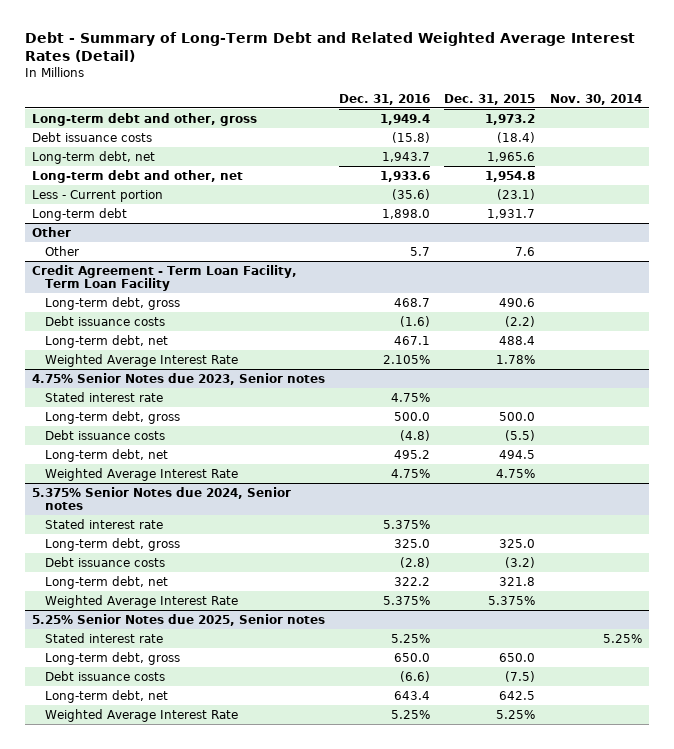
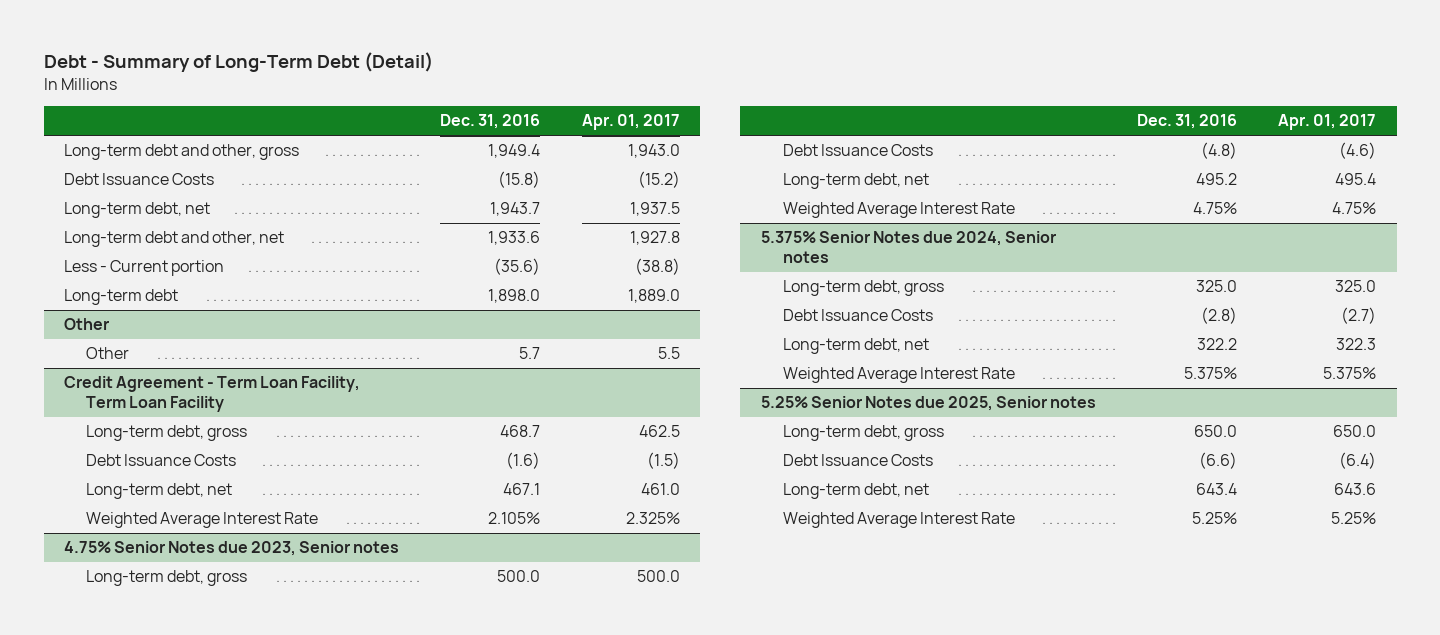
- Debt - Summary of Long-Term Debt and Related Weighted Average Interest Rates (Detail)
+ Debt - Summary of Long-Term Debt (Detail)
- | Dec. 31, 2016 | Dec. 31, 2015 | Nov. 30, 2014
+ | Dec. 31, 2016 | Apr. 01, 2017
- Debt issuance costs | (15.8) | (18.4) |
+ Debt Issuance Costs | (15.8) | (15.2)
@ Credit Agreement - Term Loan Facility, Term Loan Facility
- Debt issuance costs | (1.6) | (2.2) |
+ Debt Issuance Costs | (1.6) | (1.5)
@ 4.75% Senior Notes due 2023, Senior notes
- Stated interest rate | 4.75% | |
- Debt issuance costs | (4.8) | (5.5) |
+ Debt Issuance Costs | (4.8) | (4.6)
@ 5.375% Senior Notes due 2024, Senior notes
- Stated interest rate | 5.375% | |
- Debt issuance costs | (2.8) | (3.2) |
+ Debt Issuance Costs | (2.8) | (2.7)
@ 5.25% Senior Notes due 2025, Senior notes
- Stated interest rate | 5.25% | | 5.25%
- Debt issuance costs | (6.6) | (7.5) |
+ Debt Issuance Costs | (6.6) | (6.4)

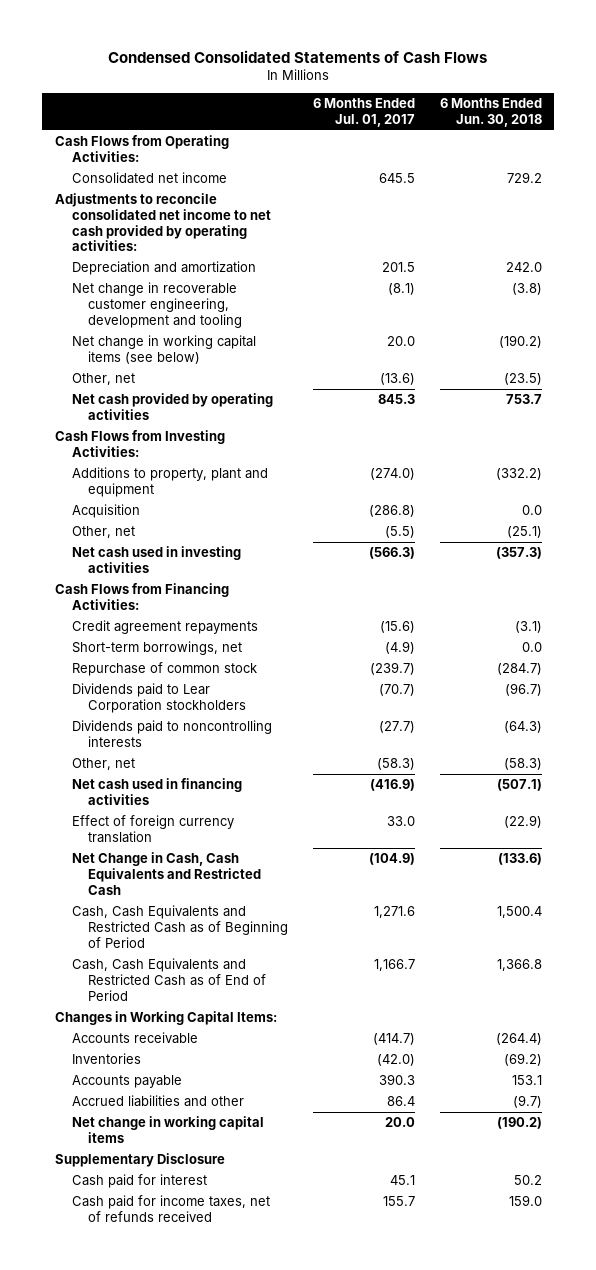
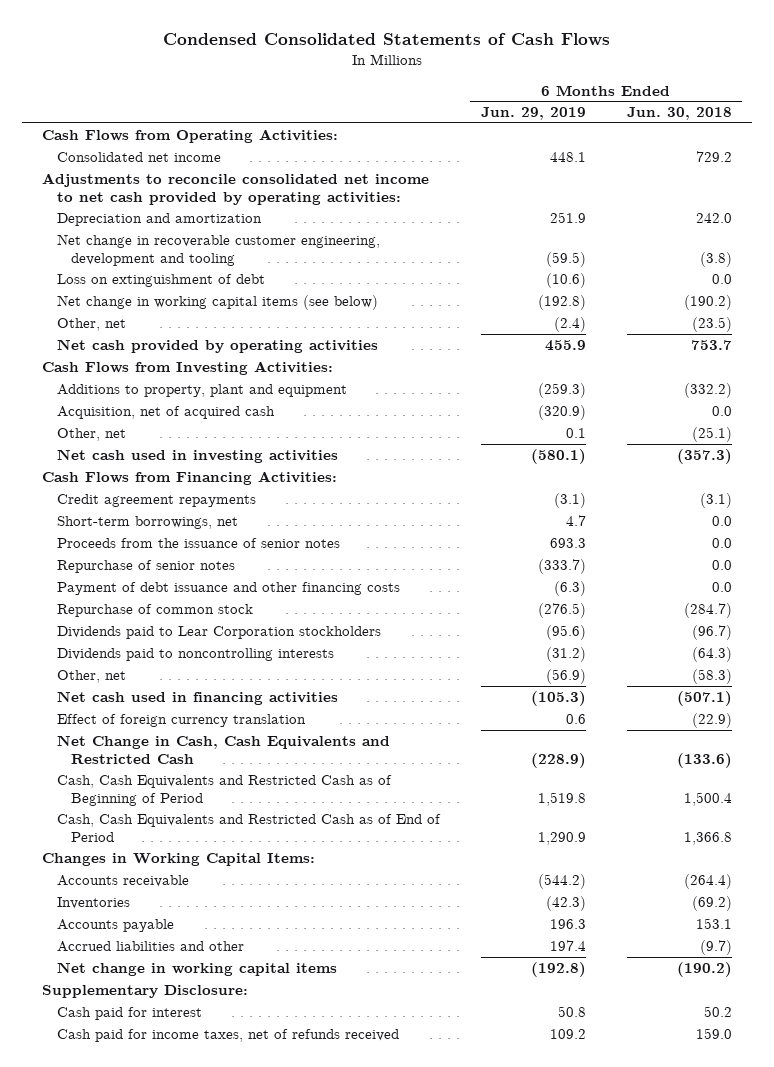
- | 6 Months Ended Jul. 01, 2017 | 6 Months Ended Jun. 30, 2018
+ | 6 Months Ended Jun. 29, 2019 | 6 Months Ended Jun. 30, 2018
+ Loss on extinguishment of debt | (10.6) | 0.0
- Acquisition | (286.8) | 0.0
+ Acquisition, net of acquired cash | (320.9) | 0.0
+ Proceeds from the issuance of senior notes | 693.3 | 0.0
+ Repurchase of senior notes | (333.7) | 0.0
+ Payment of debt issuance and other financing costs | (6.3) | 0.0
- Supplementary Disclosure
+ Supplementary Disclosure:

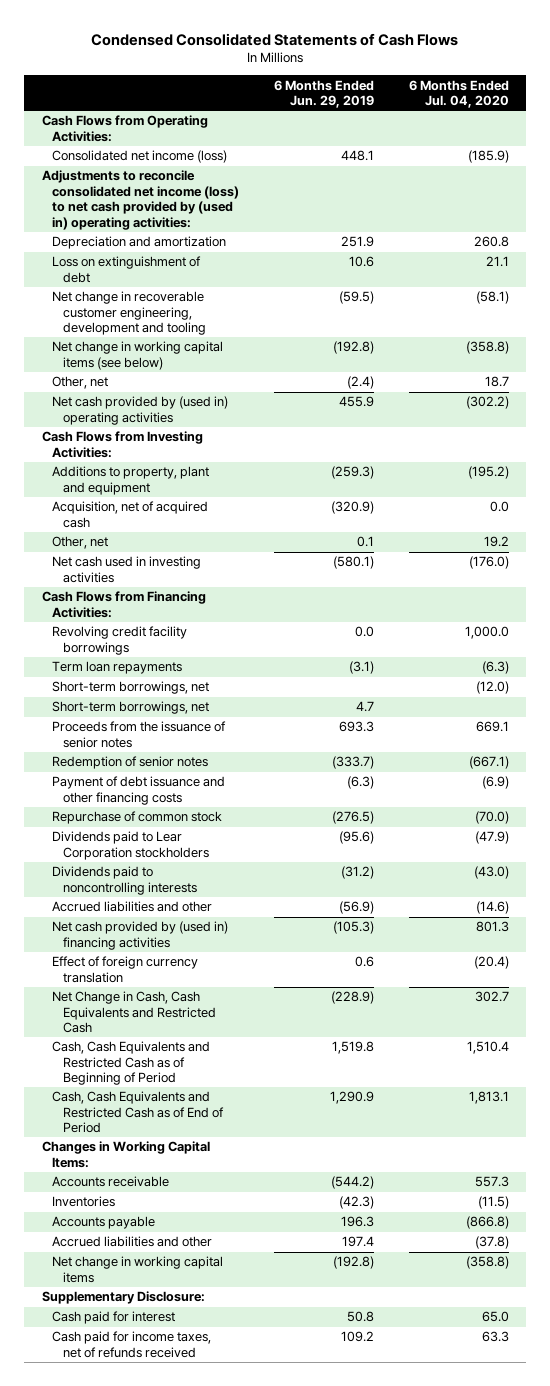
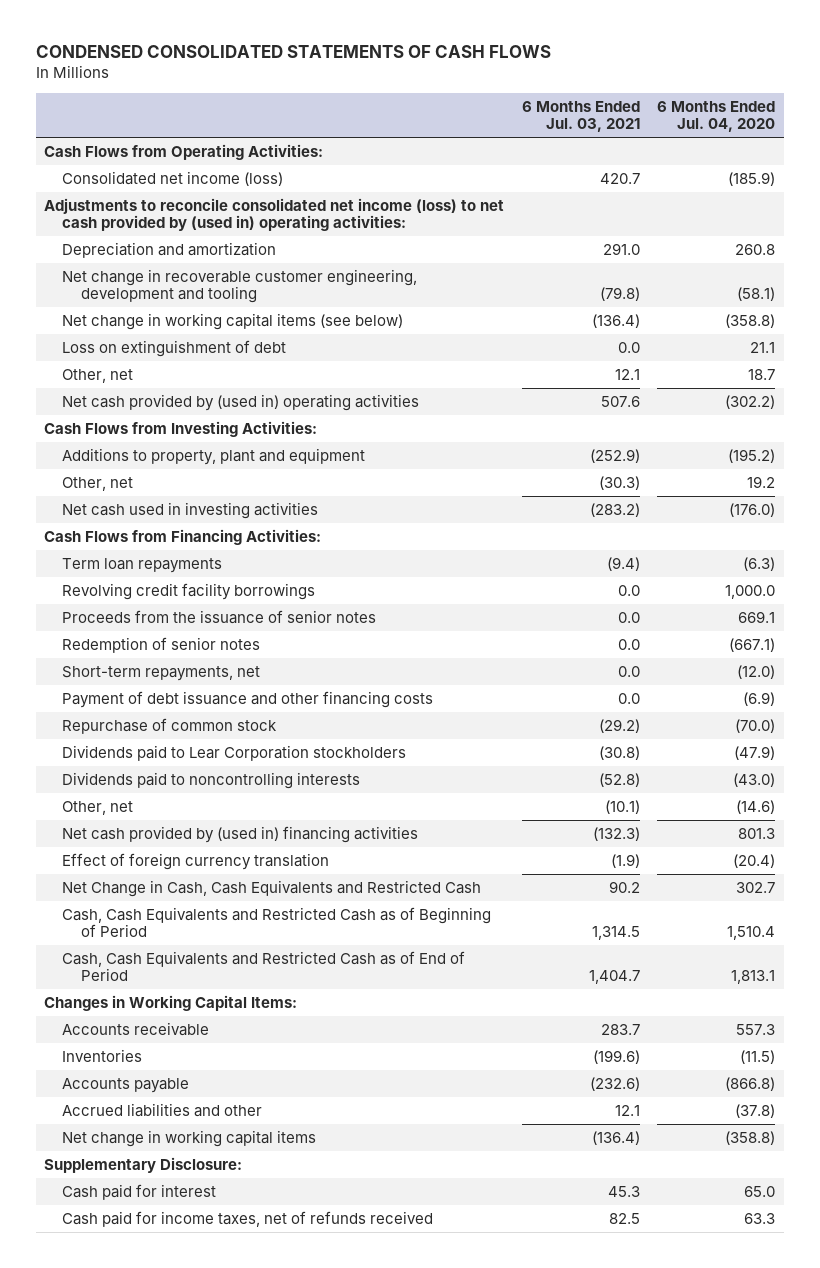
- Condensed Consolidated Statements of Cash Flows
+ CONDENSED CONSOLIDATED STATEMENTS OF CASH FLOWS
- | 6 Months Ended Jun. 29, 2019 | 6 Months Ended Jul. 04, 2020
+ | 6 Months Ended Jul. 03, 2021 | 6 Months Ended Jul. 04, 2020
moved down: Loss on extinguishment of debt | 0.0 | 21.1
- Acquisition, net of acquired cash | (320.9) | 0.0
- Short-term borrowings, net | | (12.0)
- Short-term borrowings, net | 4.7 |
moved down: Revolving credit facility borrowings | 0.0 | 1,000.0
+ Short-term repayments, net | 0.0 | (12.0)
- Accrued liabilities and other | (56.9) | (14.6)
+ Other, net | (10.1) | (14.6)

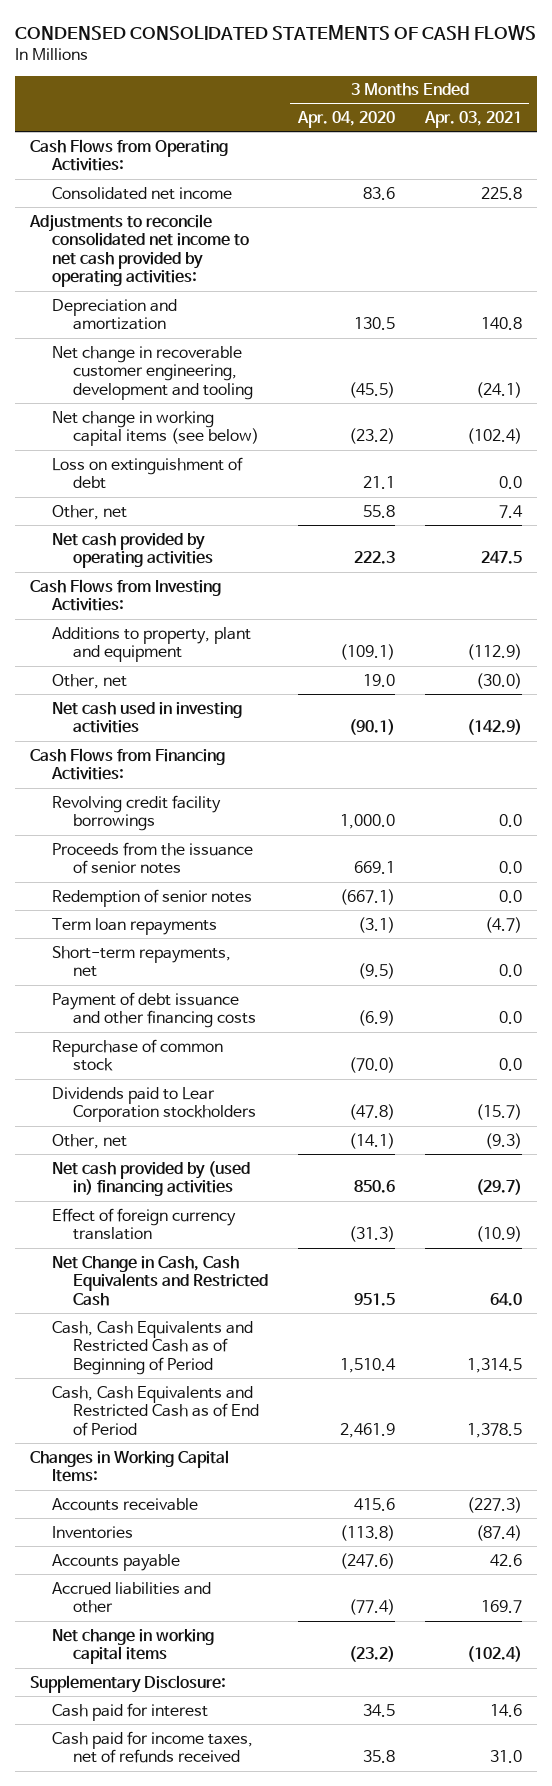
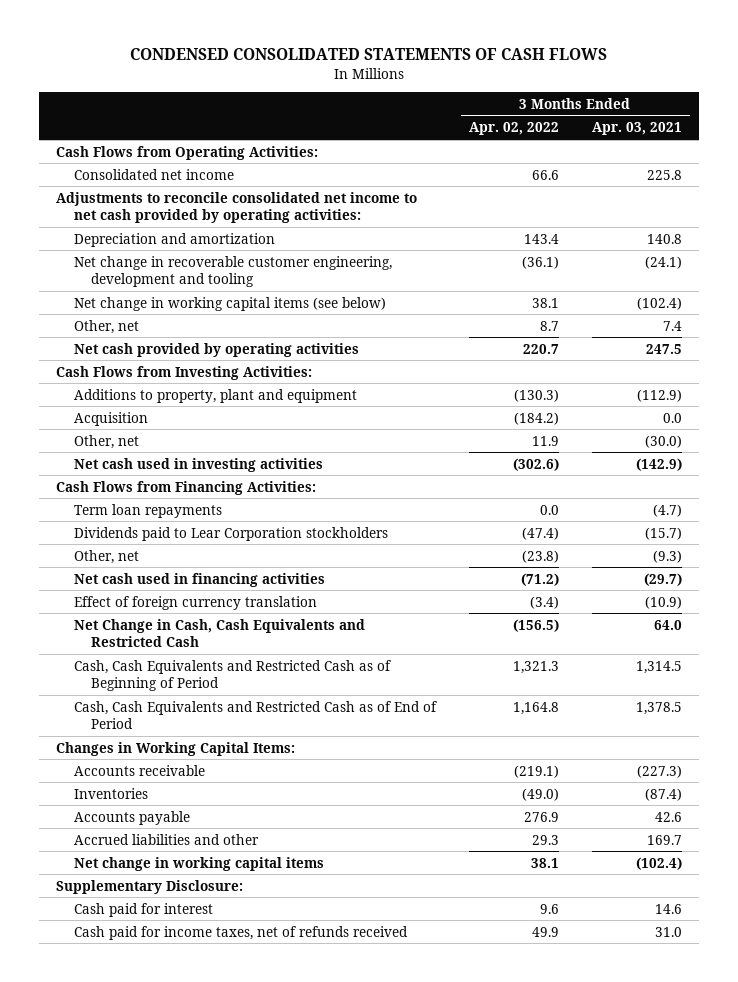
- | 3 Months Ended Apr. 04, 2020 | 3 Months Ended Apr. 03, 2021
+ | 3 Months Ended Apr. 02, 2022 | 3 Months Ended Apr. 03, 2021
- Loss on extinguishment of debt | 21.1 | 0.0
+ Acquisition | (184.2) | 0.0
- Revolving credit facility borrowings | 1,000.0 | 0.0
- Proceeds from the issuance of senior notes | 669.1 | 0.0
- Redemption of senior notes | (667.1) | 0.0
- Short-term repayments, net | (9.5) | 0.0
- Payment of debt issuance and other financing costs | (6.9) | 0.0
- Repurchase of common stock | (70.0) | 0.0
- Net cash provided by (used in) financing activities | 850.6 | (29.7)
+ Net cash used in financing activities | (71.2) | (29.7)

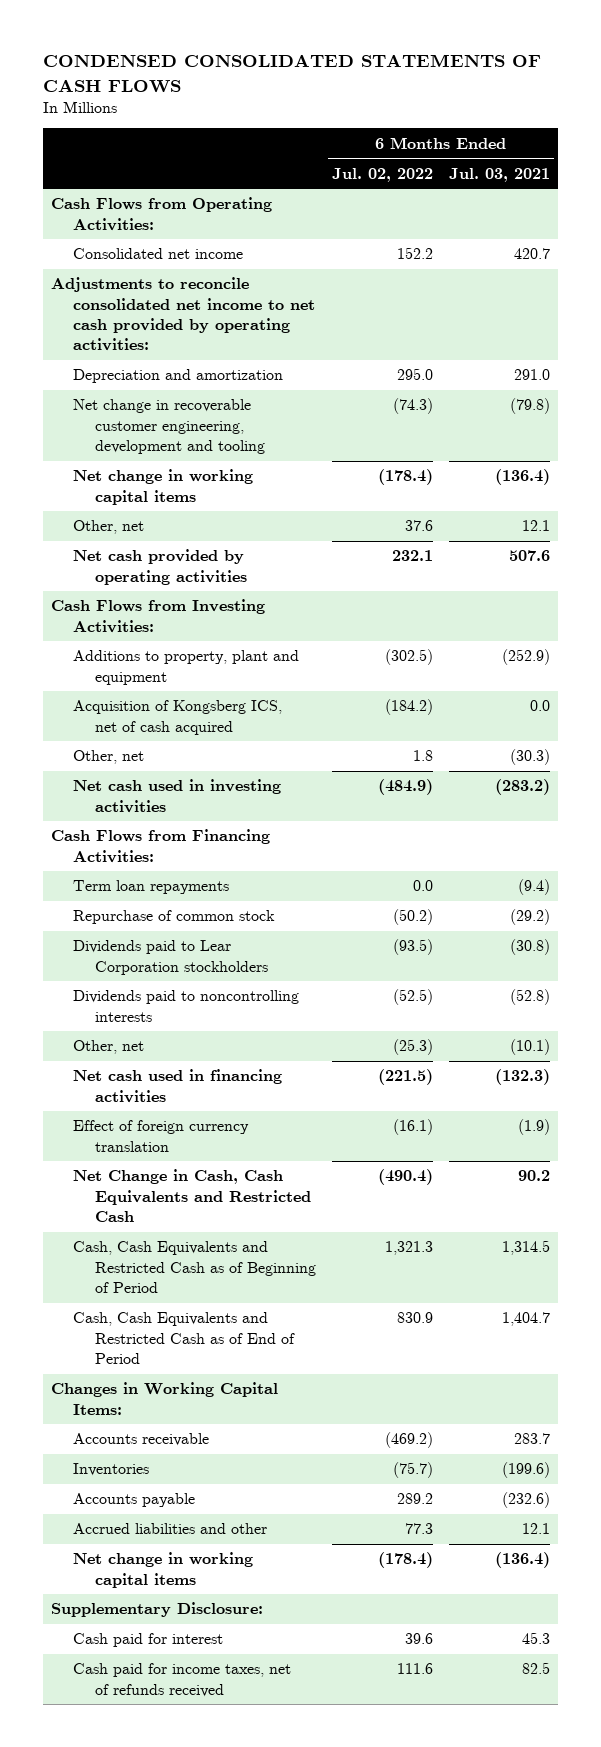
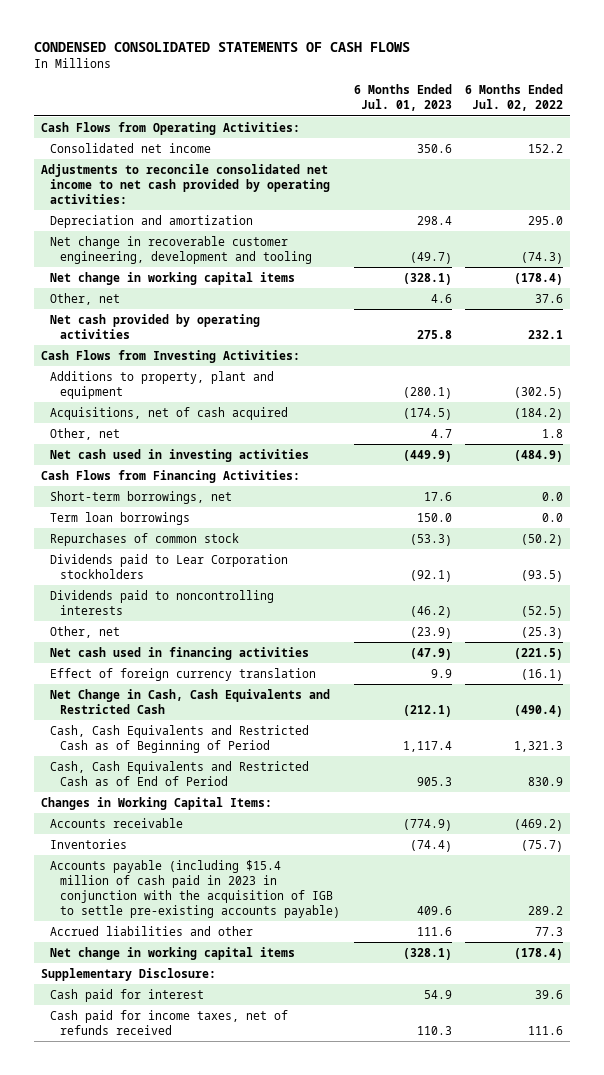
- | 6 Months Ended Jul. 02, 2022 | 6 Months Ended Jul. 03, 2021
+ | 6 Months Ended Jul. 01, 2023 | 6 Months Ended Jul. 02, 2022
- Acquisition of Kongsberg ICS, net of cash acquired | (184.2) | 0.0
+ Acquisitions, net of cash acquired | (174.5) | (184.2)
- Term loan repayments | 0.0 | (9.4)
- Repurchase of common stock | (50.2) | (29.2)
+ Short-term borrowings, net | 17.6 | 0.0
+ Term loan borrowings | 150.0 | 0.0
+ Repurchases of common stock | (53.3) | (50.2)
- Accounts payable | 289.2 | (232.6)
+ Accounts payable (including $15.4 million of cash paid in 2023 in conjunction with the acquisition of IGB to settle pre-existing accounts payable) | 409.6 | 289.2

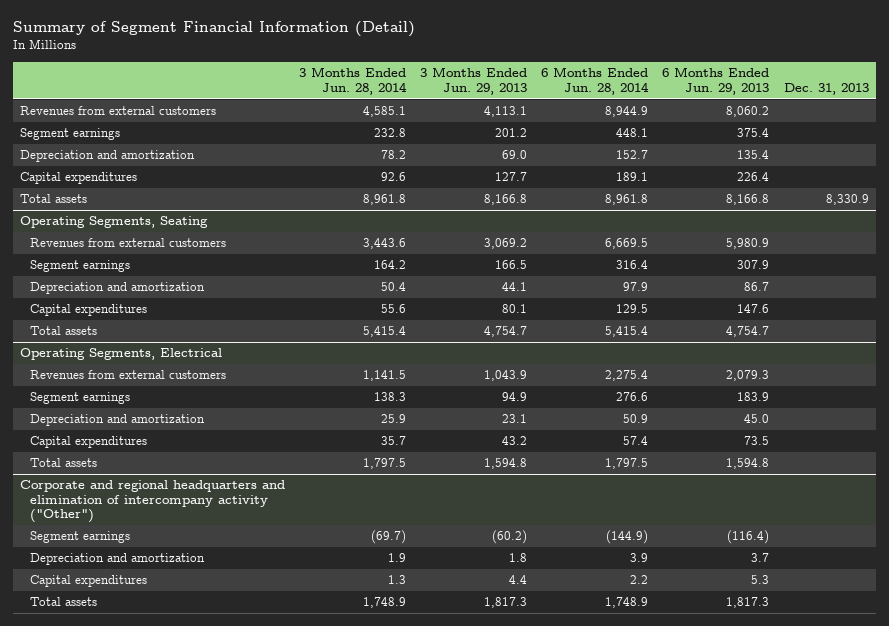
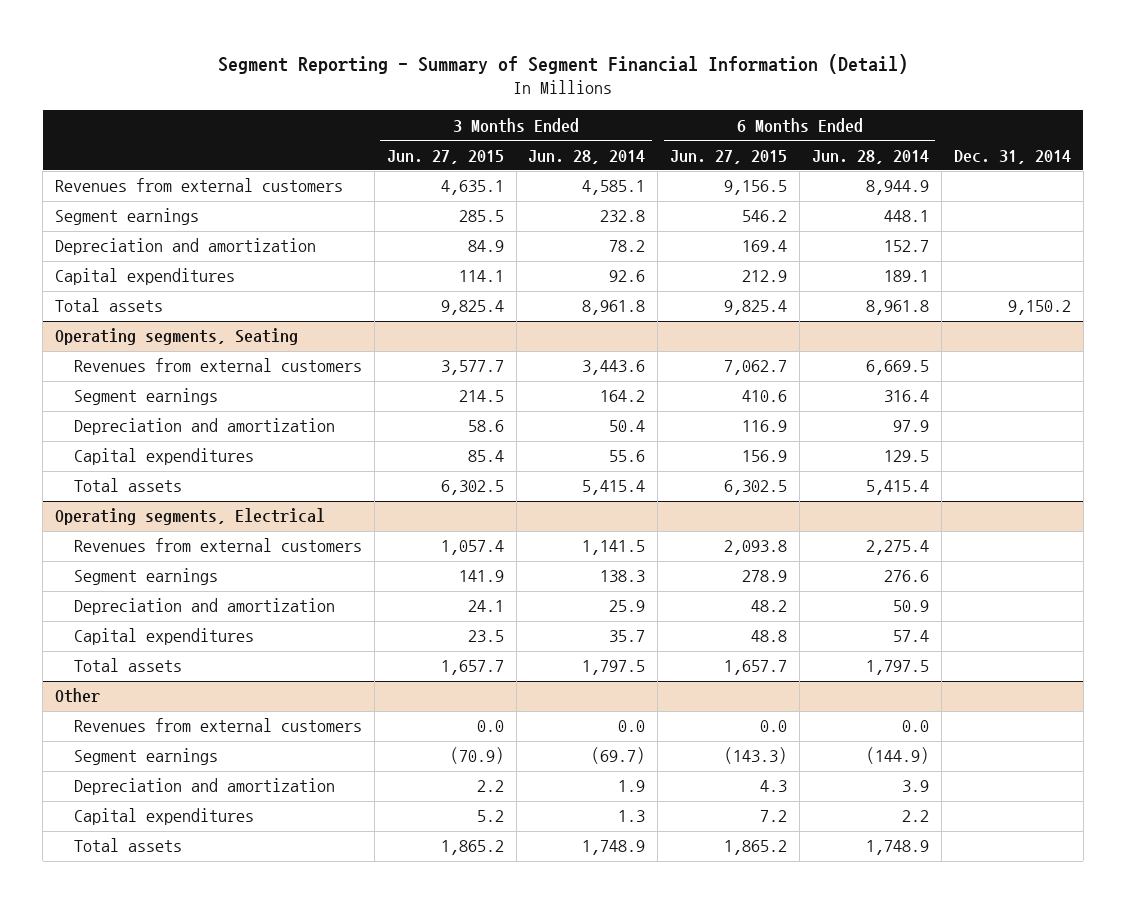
- Summary of Segment Financial Information (Detail)
+ Segment Reporting - Summary of Segment Financial Information (Detail)
- | 3 Months Ended Jun. 28, 2014 | 3 Months Ended Jun. 29, 2013 | 6 Months Ended Jun. 28, 2014 | 6 Months Ended Jun. 29, 2013 | Dec. 31, 2013
+ | 3 Months Ended Jun. 27, 2015 | 3 Months Ended Jun. 28, 2014 | 6 Months Ended Jun. 27, 2015 | 6 Months Ended Jun. 28, 2014 | Dec. 31, 2014
- Operating Segments, Seating
+ Operating segments, Seating
- Operating Segments, Electrical
+ Operating segments, Electrical
- Corporate and regional headquarters and elimination of intercompany activity ("Other")
+ Other
+ Revenues from external customers | 0.0 | 0.0 | 0.0 | 0.0 |

